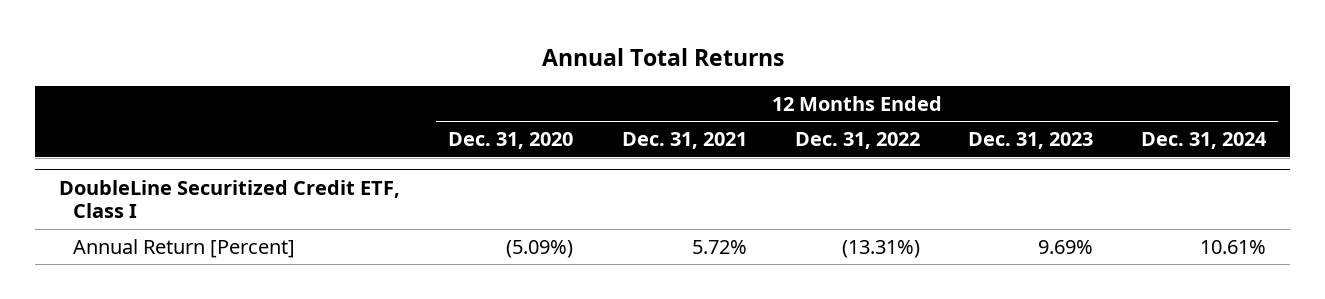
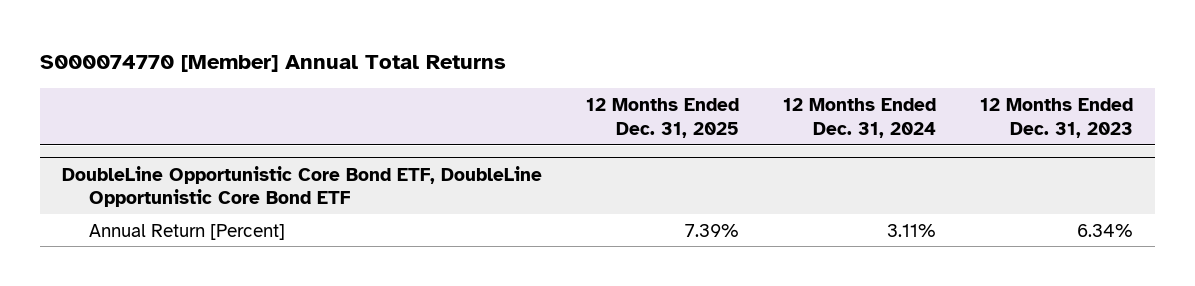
- Annual Total Returns
+ S000074770 [Member] Annual Total Returns
- | 12 Months Ended Dec. 31, 2020 | 12 Months Ended Dec. 31, 2021 | 12 Months Ended Dec. 31, 2022 | 12 Months Ended Dec. 31, 2023 | 12 Months Ended Dec. 31, 2024
+ | 12 Months Ended Dec. 31, 2025 | 12 Months Ended Dec. 31, 2024 | 12 Months Ended Dec. 31, 2023
- DoubleLine Securitized Credit ETF, Class I
- Annual Return [Percent] | (5.09%) | 5.72% | (13.31%) | 9.69% | 10.61%
+ DoubleLine Opportunistic Core Bond ETF, DoubleLine Opportunistic Core Bond ETF
+ Annual Return [Percent] | 7.39% | 3.11% | 6.34%

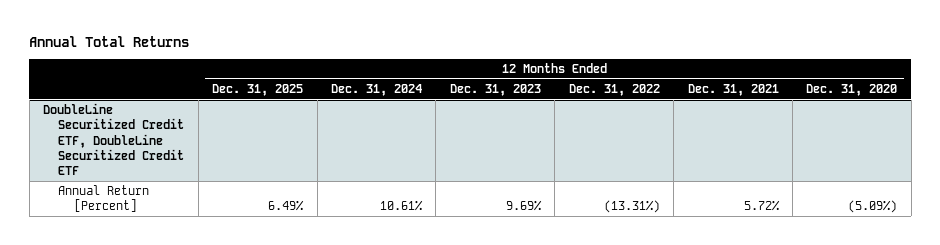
- S000074770 [Member] Annual Total Returns
+ Annual Total Returns
- | 12 Months Ended Dec. 31, 2025 | 12 Months Ended Dec. 31, 2024 | 12 Months Ended Dec. 31, 2023
+ | 12 Months Ended Dec. 31, 2025 | 12 Months Ended Dec. 31, 2024 | 12 Months Ended Dec. 31, 2023 | 12 Months Ended Dec. 31, 2022 | 12 Months Ended Dec. 31, 2021 | 12 Months Ended Dec. 31, 2020
- DoubleLine Opportunistic Core Bond ETF, DoubleLine Opportunistic Core Bond ETF
- Annual Return [Percent] | 7.39% | 3.11% | 6.34%
+ DoubleLine Securitized Credit ETF, DoubleLine Securitized Credit ETF
+ Annual Return [Percent] | 6.49% | 10.61% | 9.69% | (13.31%) | 5.72% | (5.09%)

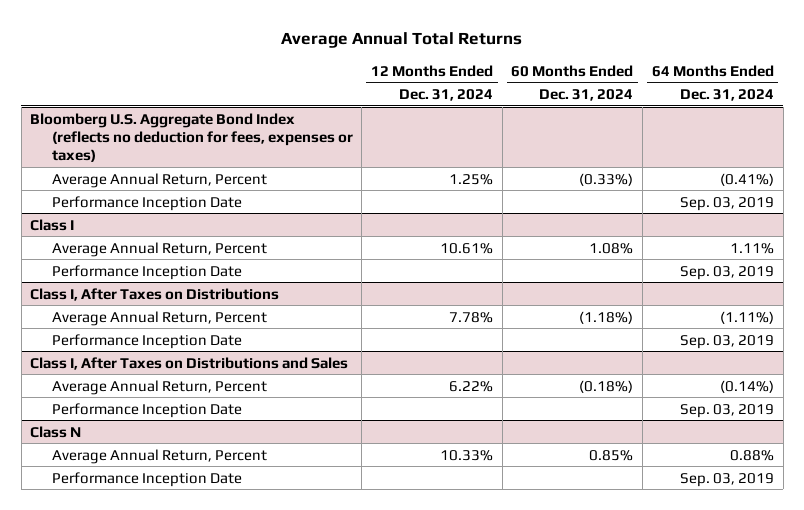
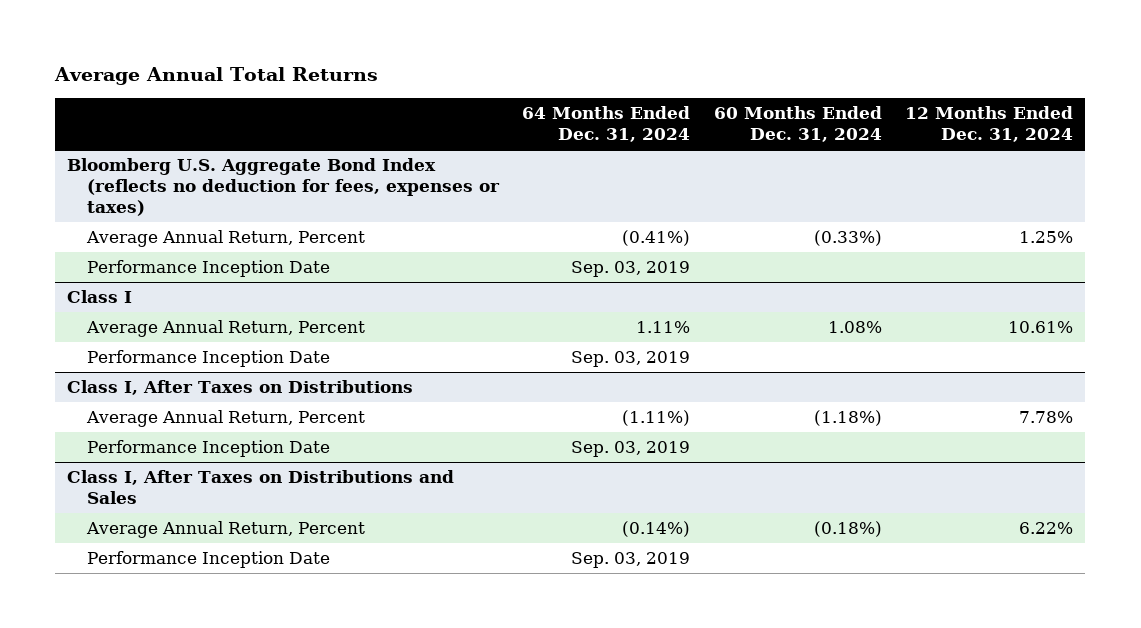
- | 12 Months Ended Dec. 31, 2024 | 60 Months Ended Dec. 31, 2024 | 64 Months Ended Dec. 31, 2024
+ | 64 Months Ended Dec. 31, 2024 | 60 Months Ended Dec. 31, 2024 | 12 Months Ended Dec. 31, 2024
- Class N
- Average Annual Return, Percent | 10.33% | 0.85% | 0.88%
- Performance Inception Date | | | Sep. 03, 2019

